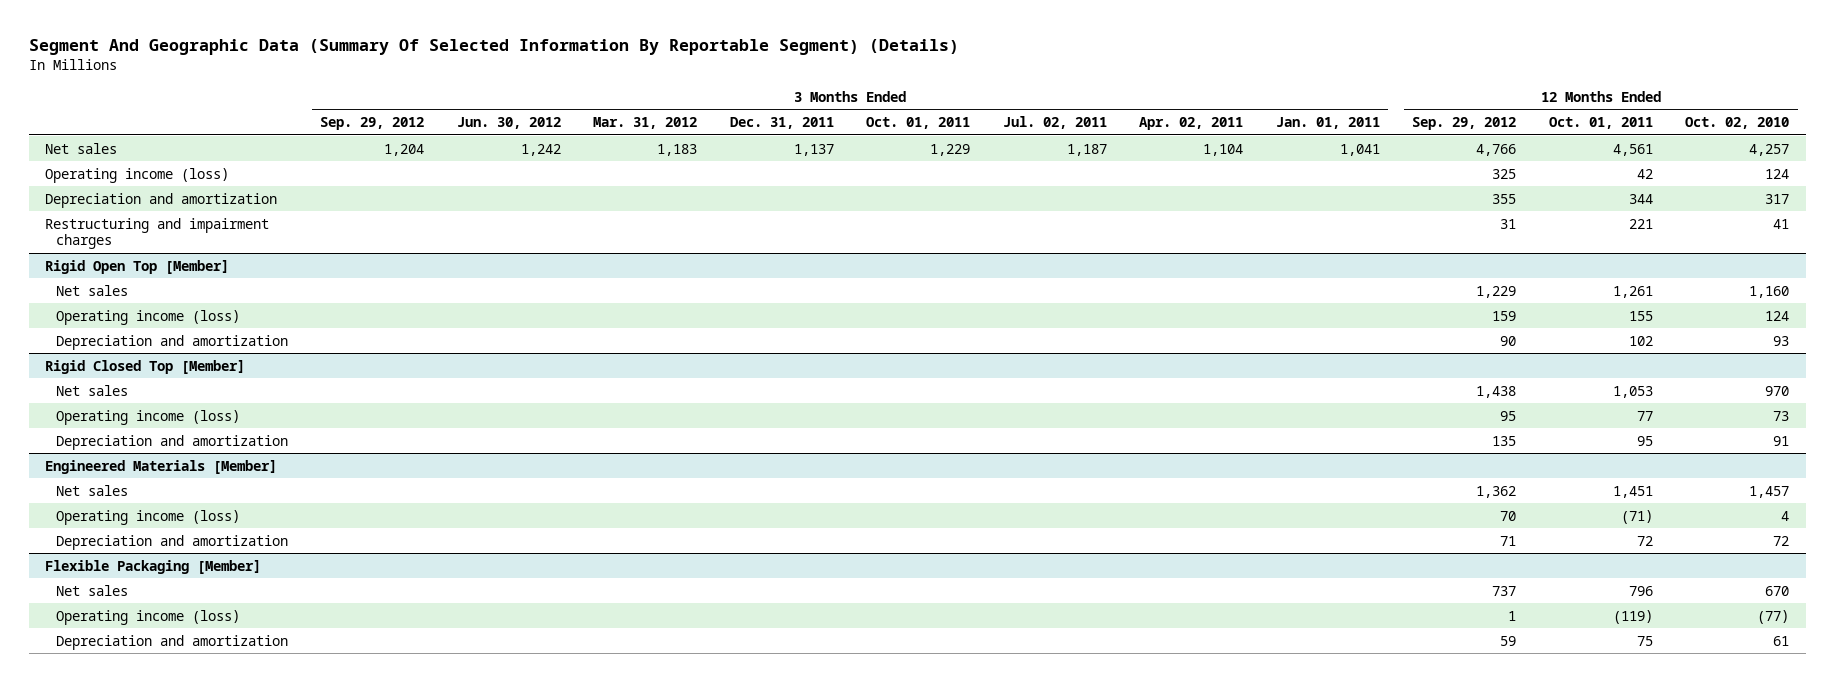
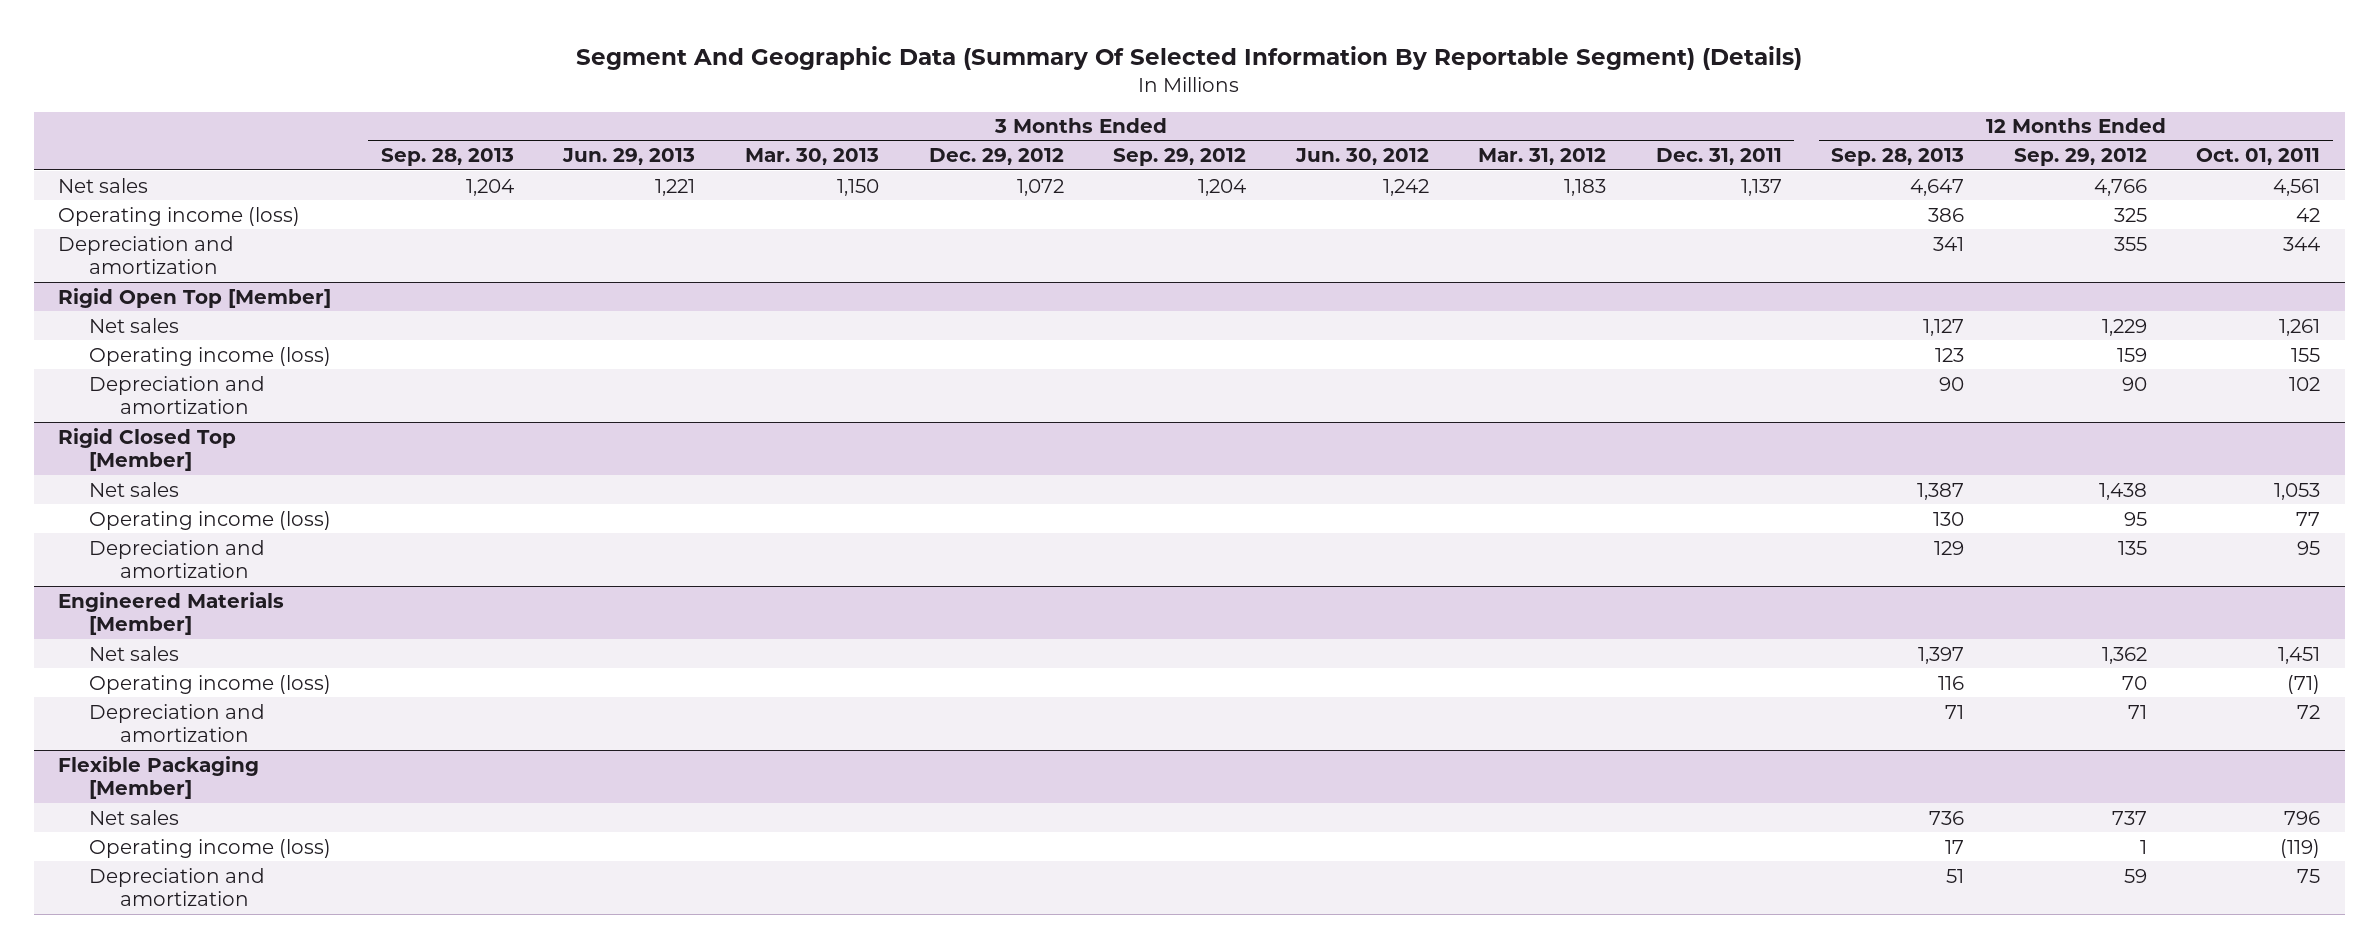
- | 3 Months Ended Sep. 29, 2012 | 3 Months Ended Jun. 30, 2012 | 3 Months Ended Mar. 31, 2012 | 3 Months Ended Dec. 31, 2011 | 3 Months Ended Oct. 01, 2011 | 3 Months Ended Jul. 02, 2011 | 3 Months Ended Apr. 02, 2011 | 3 Months Ended Jan. 01, 2011 | 12 Months Ended Sep. 29, 2012 | 12 Months Ended Oct. 01, 2011 | 12 Months Ended Oct. 02, 2010
+ | 3 Months Ended Sep. 28, 2013 | 3 Months Ended Jun. 29, 2013 | 3 Months Ended Mar. 30, 2013 | 3 Months Ended Dec. 29, 2012 | 3 Months Ended Sep. 29, 2012 | 3 Months Ended Jun. 30, 2012 | 3 Months Ended Mar. 31, 2012 | 3 Months Ended Dec. 31, 2011 | 12 Months Ended Sep. 28, 2013 | 12 Months Ended Sep. 29, 2012 | 12 Months Ended Oct. 01, 2011
- Restructuring and impairment charges | | | | | | | | | 31 | 221 | 41

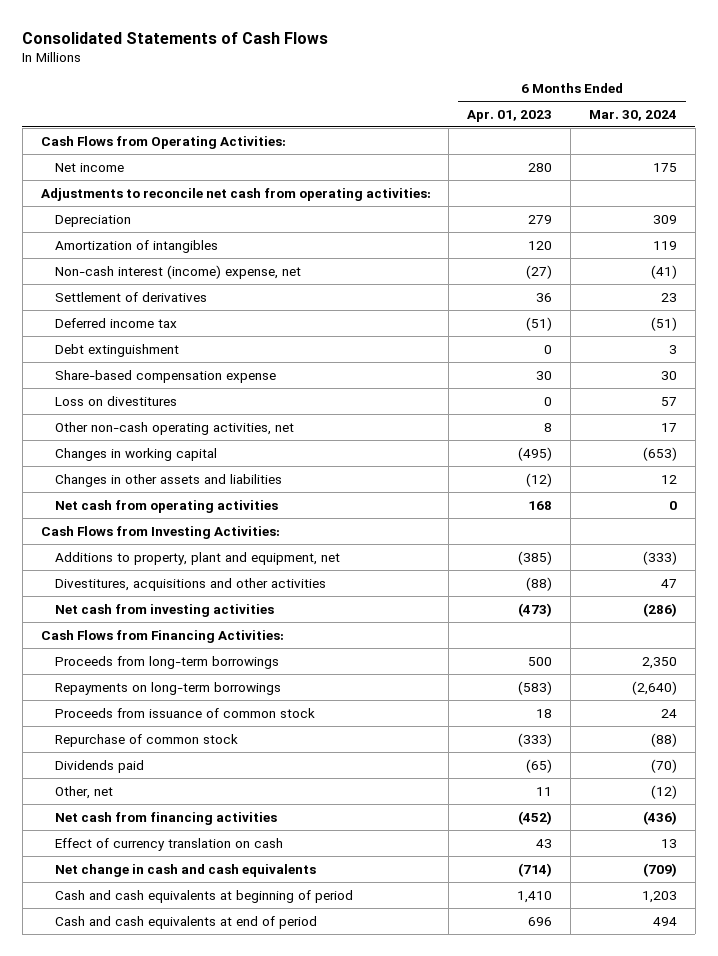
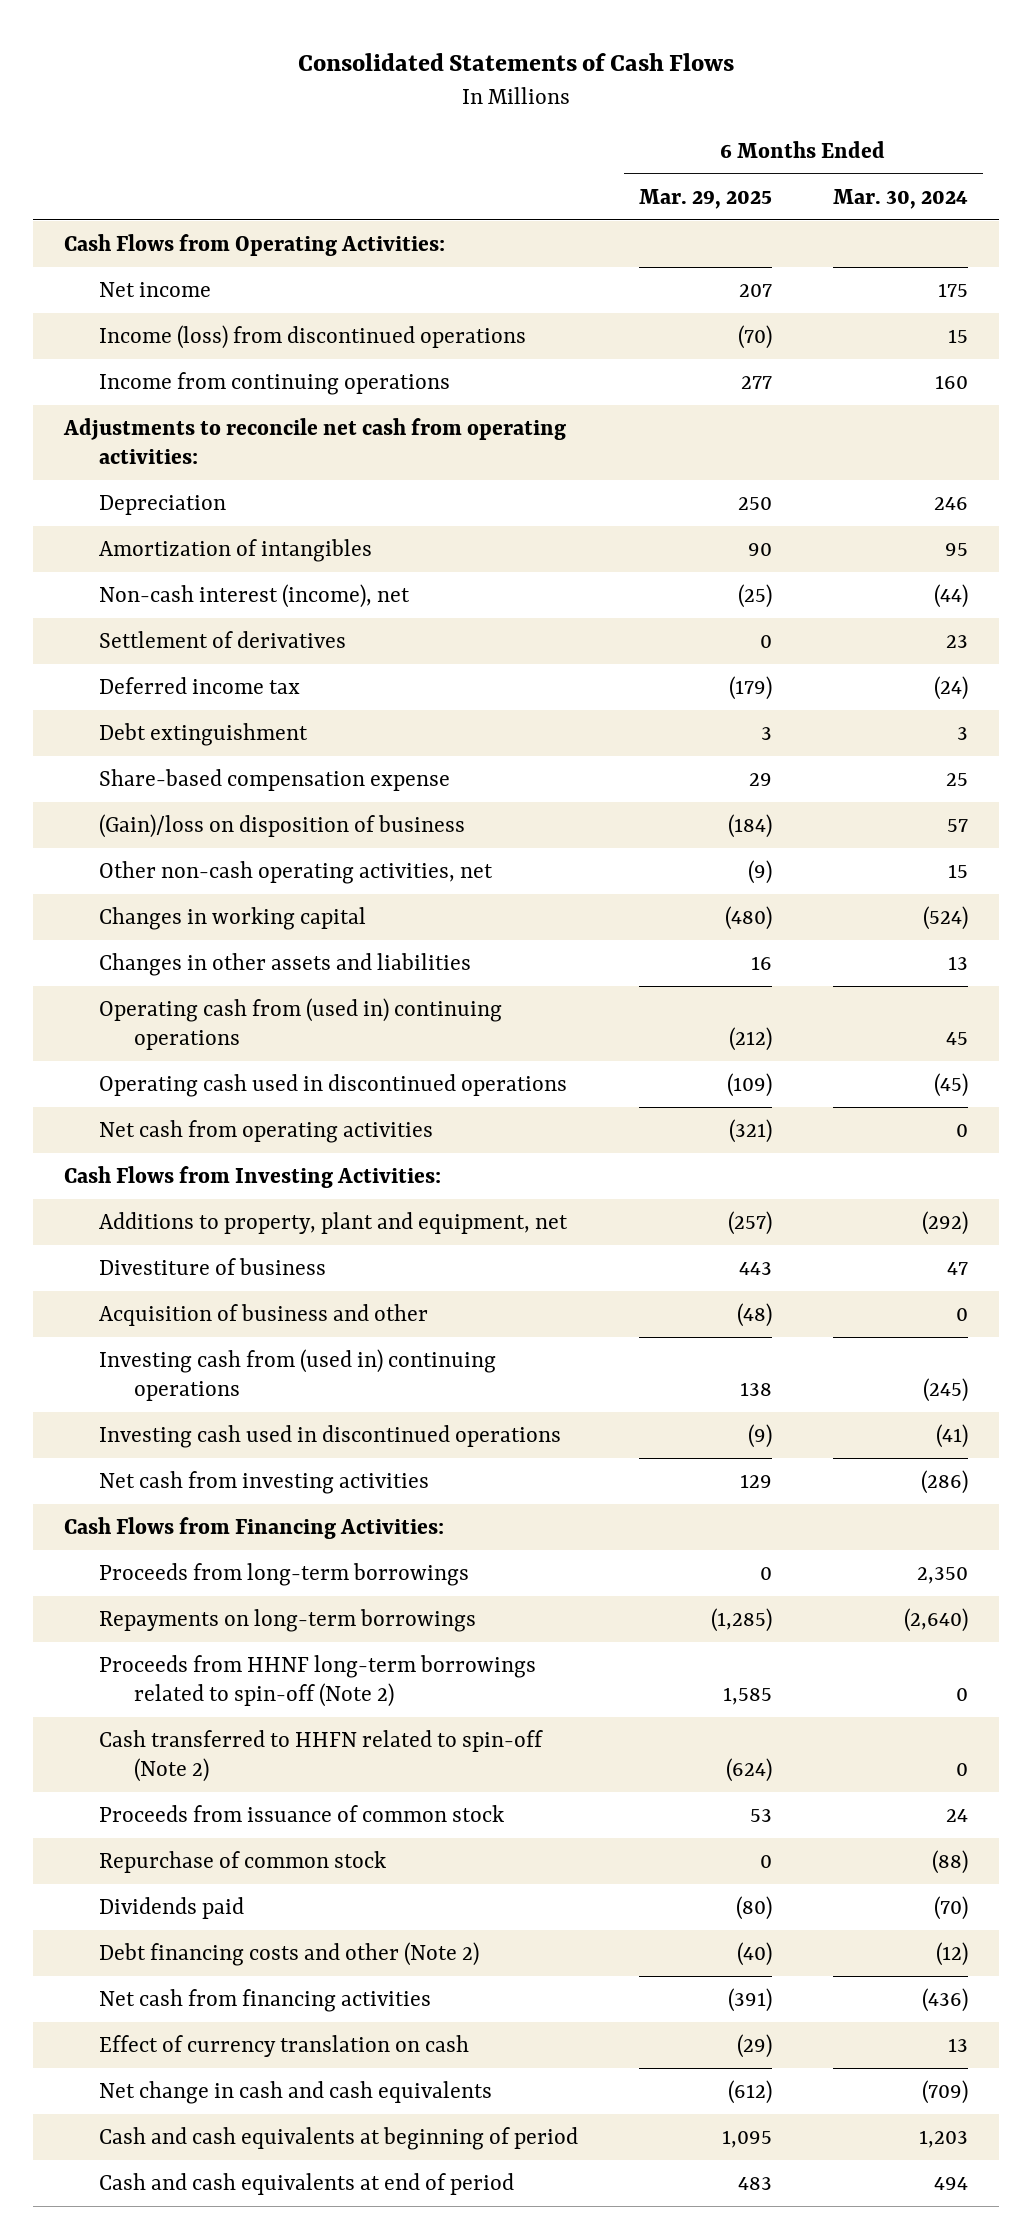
- | 6 Months Ended Apr. 01, 2023 | 6 Months Ended Mar. 30, 2024
+ | 6 Months Ended Mar. 29, 2025 | 6 Months Ended Mar. 30, 2024
+ Income (loss) from discontinued operations | (70) | 15
+ Income from continuing operations | 277 | 160
- Depreciation | 279 | 309
- Amortization of intangibles | 120 | 119
- Non-cash interest (income) expense, net | (27) | (41)
+ Depreciation | 250 | 246
+ Amortization of intangibles | 90 | 95
+ Non-cash interest (income), net | (25) | (44)
- Deferred income tax | (51) | (51)
+ Deferred income tax | (179) | (24)
- Share-based compensation expense | 30 | 30
- Loss on divestitures | 0 | 57
- Other non-cash operating activities, net | 8 | 17
- Changes in working capital | (495) | (653)
- Changes in other assets and liabilities | (12) | 12
+ Share-based compensation expense | 29 | 25
+ (Gain)/loss on disposition of business | (184) | 57
+ Other non-cash operating activities, net | (9) | 15
+ Changes in working capital | (480) | (524)
+ Changes in other assets and liabilities | 16 | 13
+ Operating cash from (used in) continuing operations | (212) | 45
+ Operating cash used in discontinued operations | (109) | (45)
- Additions to property, plant and equipment, net | (385) | (333)
- Divestitures, acquisitions and other activities | (88) | 47
+ Additions to property, plant and equipment, net | (257) | (292)
+ Divestiture of business | 443 | 47
+ Acquisition of business and other | (48) | 0
+ Investing cash from (used in) continuing operations | 138 | (245)
+ Investing cash used in discontinued operations | (9) | (41)
+ Proceeds from HHNF long-term borrowings related to spin-off (Note 2) | 1,585 | 0
+ Cash transferred to HHFN related to spin-off (Note 2) | (624) | 0
- Other, net | 11 | (12)
+ Debt financing costs and other (Note 2) | (40) | (12)

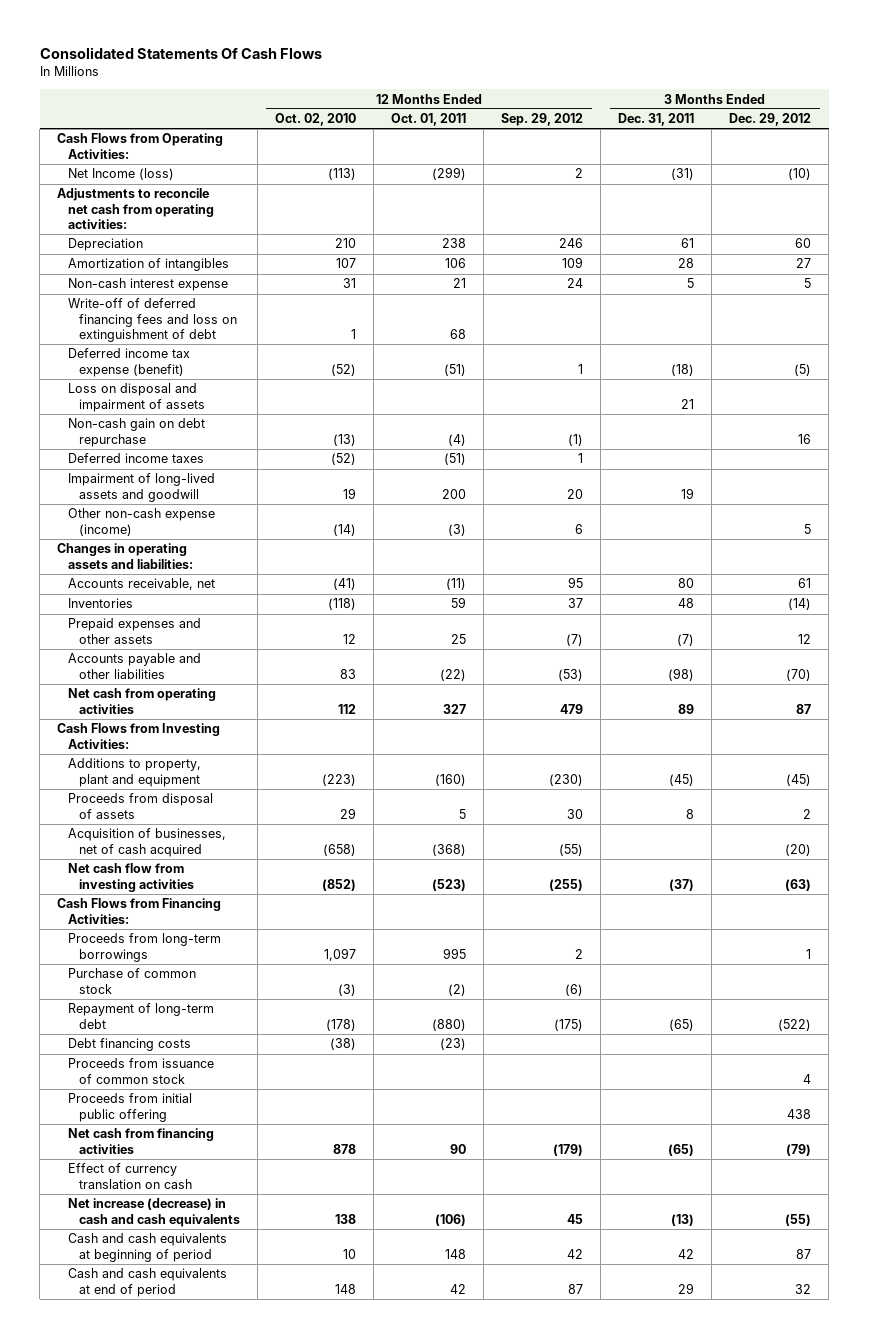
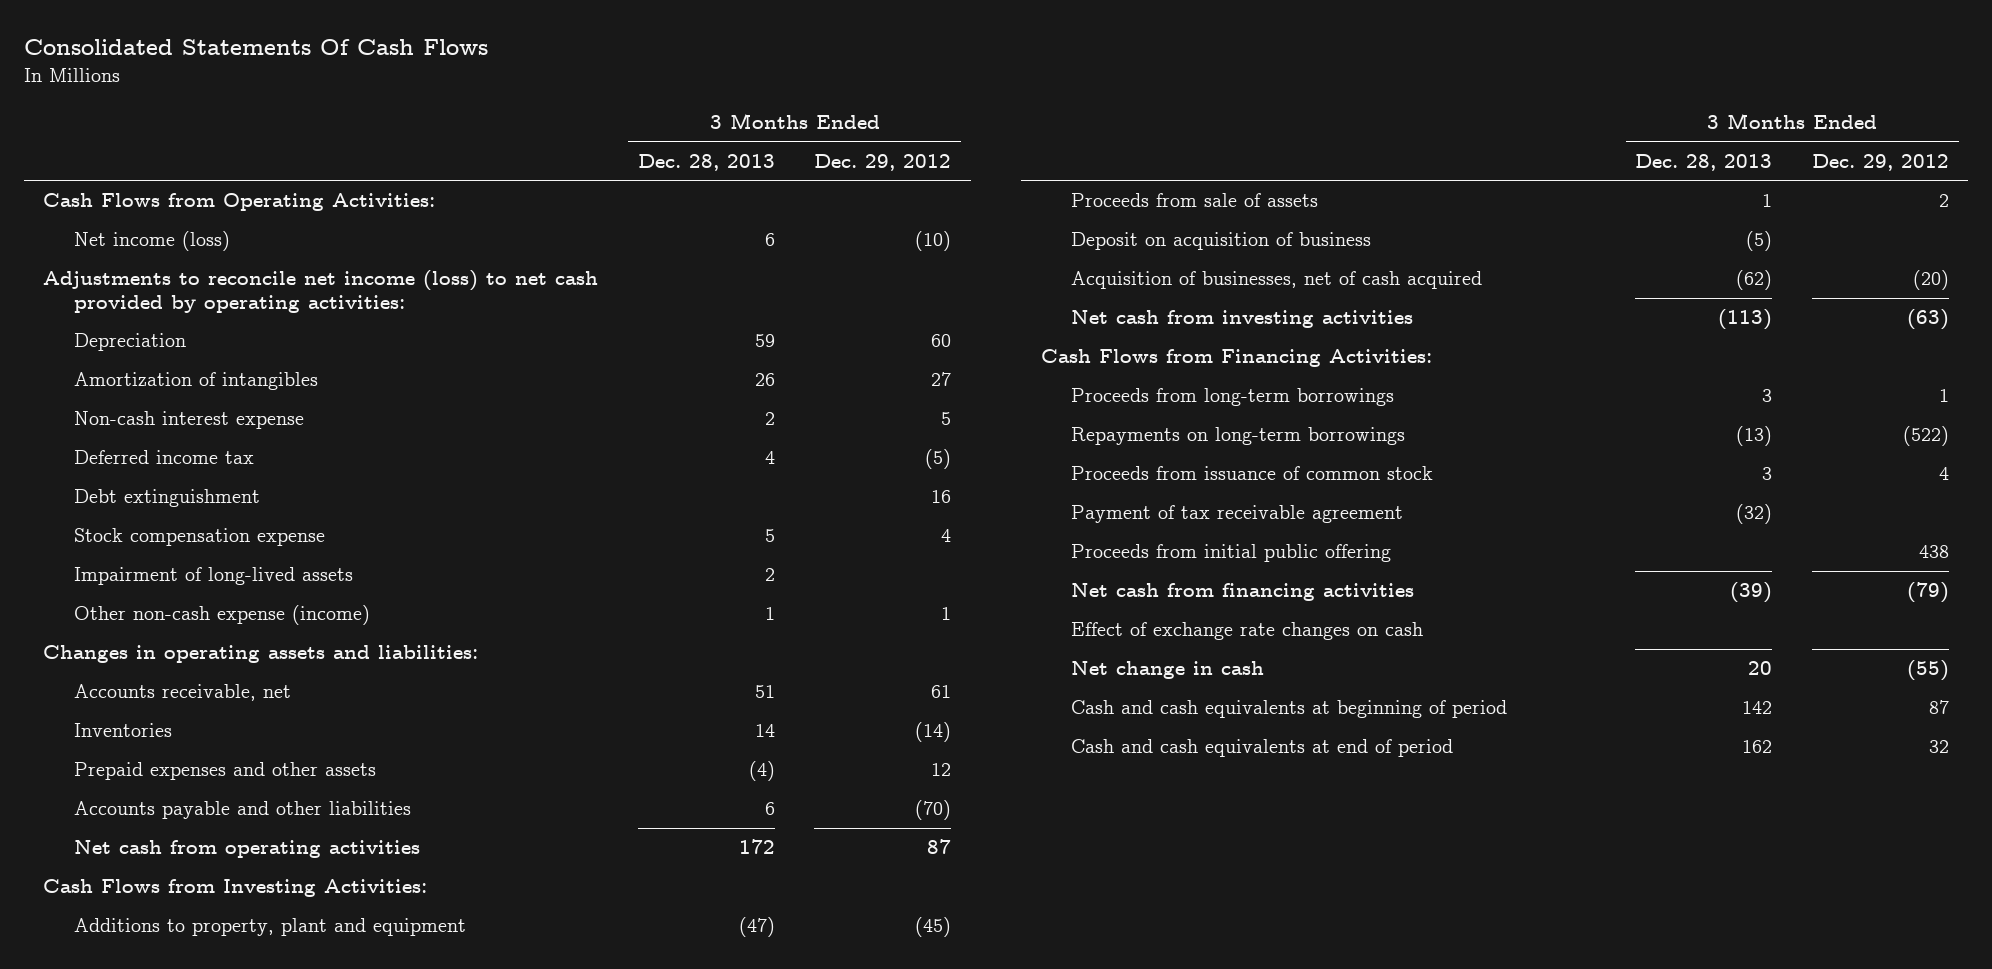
- | 12 Months Ended Oct. 02, 2010 | 12 Months Ended Oct. 01, 2011 | 12 Months Ended Sep. 29, 2012 | 3 Months Ended Dec. 31, 2011 | 3 Months Ended Dec. 29, 2012
+ | 3 Months Ended Dec. 28, 2013 | 3 Months Ended Dec. 29, 2012
- Net Income (loss) | (113) | (299) | 2 | (31) | (10)
- Adjustments to reconcile net cash from operating activities:
+ Net income (loss) | 6 | (10)
+ Adjustments to reconcile net income (loss) to net cash provided by operating activities:
- Write-off of deferred financing fees and loss on extinguishment of debt | 1 | 68 | | |
- Deferred income tax expense (benefit) | (52) | (51) | 1 | (18) | (5)
- Loss on disposal and impairment of assets | | | | 21 |
- Non-cash gain on debt repurchase | (13) | (4) | (1) | | 16
- Deferred income taxes | (52) | (51) | 1 | |
- Impairment of long-lived assets and goodwill | 19 | 200 | 20 | 19 |
- Other non-cash expense (income) | (14) | (3) | 6 | | 5
+ Deferred income tax | 4 | (5)
+ Debt extinguishment | | 16
+ Stock compensation expense | 5 | 4
+ Impairment of long-lived assets | 2 |
+ Other non-cash expense (income) | 1 | 1
- Proceeds from disposal of assets | 29 | 5 | 30 | 8 | 2
+ Proceeds from sale of assets | 1 | 2
+ Deposit on acquisition of business | (5) |
- Net cash flow from investing activities | (852) | (523) | (255) | (37) | (63)
+ Net cash from investing activities | (113) | (63)
- Purchase of common stock | (3) | (2) | (6) | |
- Repayment of long-term debt | (178) | (880) | (175) | (65) | (522)
- Debt financing costs | (38) | (23) | | |
+ Repayments on long-term borrowings | (13) | (522)
+ Payment of tax receivable agreement | (32) |
- Effect of currency translation on cash
- Net increase (decrease) in cash and cash equivalents | 138 | (106) | 45 | (13) | (55)
+ Effect of exchange rate changes on cash
+ Net change in cash | 20 | (55)

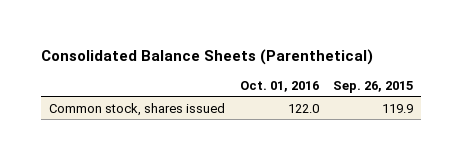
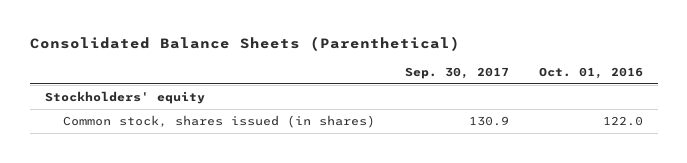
- | Oct. 01, 2016 | Sep. 26, 2015
+ | Sep. 30, 2017 | Oct. 01, 2016
- Common stock, shares issued | 122.0 | 119.9
+ Stockholders' equity
+ Common stock, shares issued (in shares) | 130.9 | 122.0

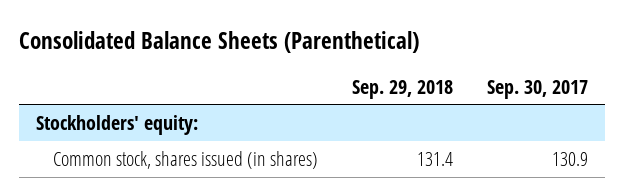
- | Sep. 30, 2017 | Oct. 01, 2016
+ | Sep. 29, 2018 | Sep. 30, 2017
- Stockholders' equity
+ Stockholders' equity:

